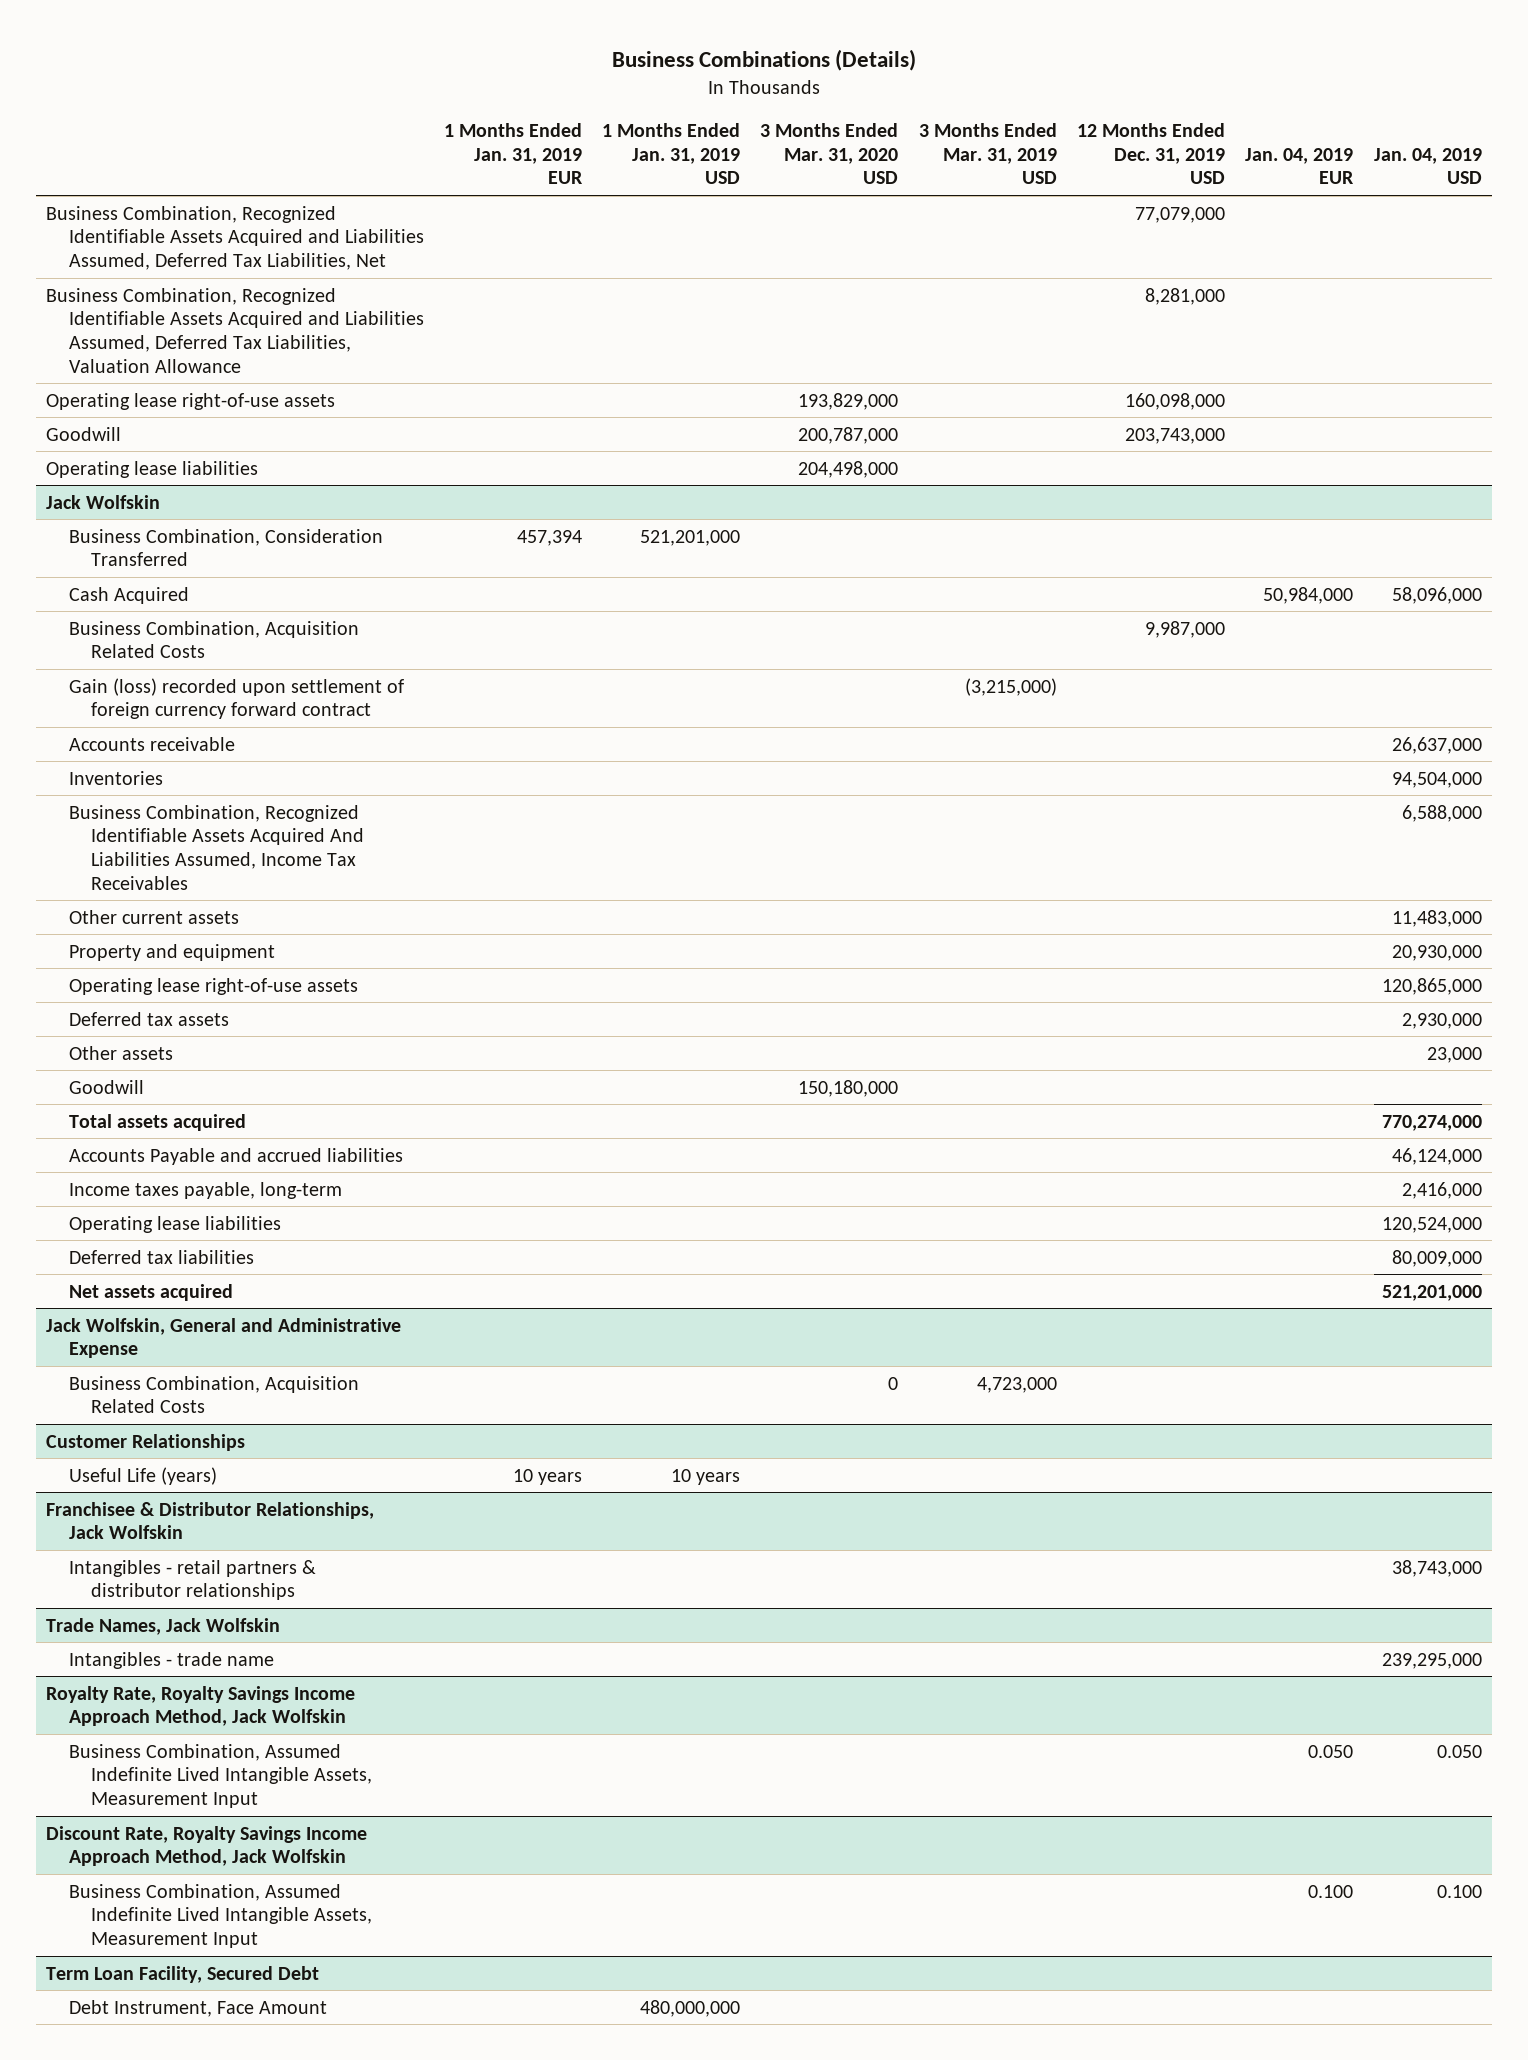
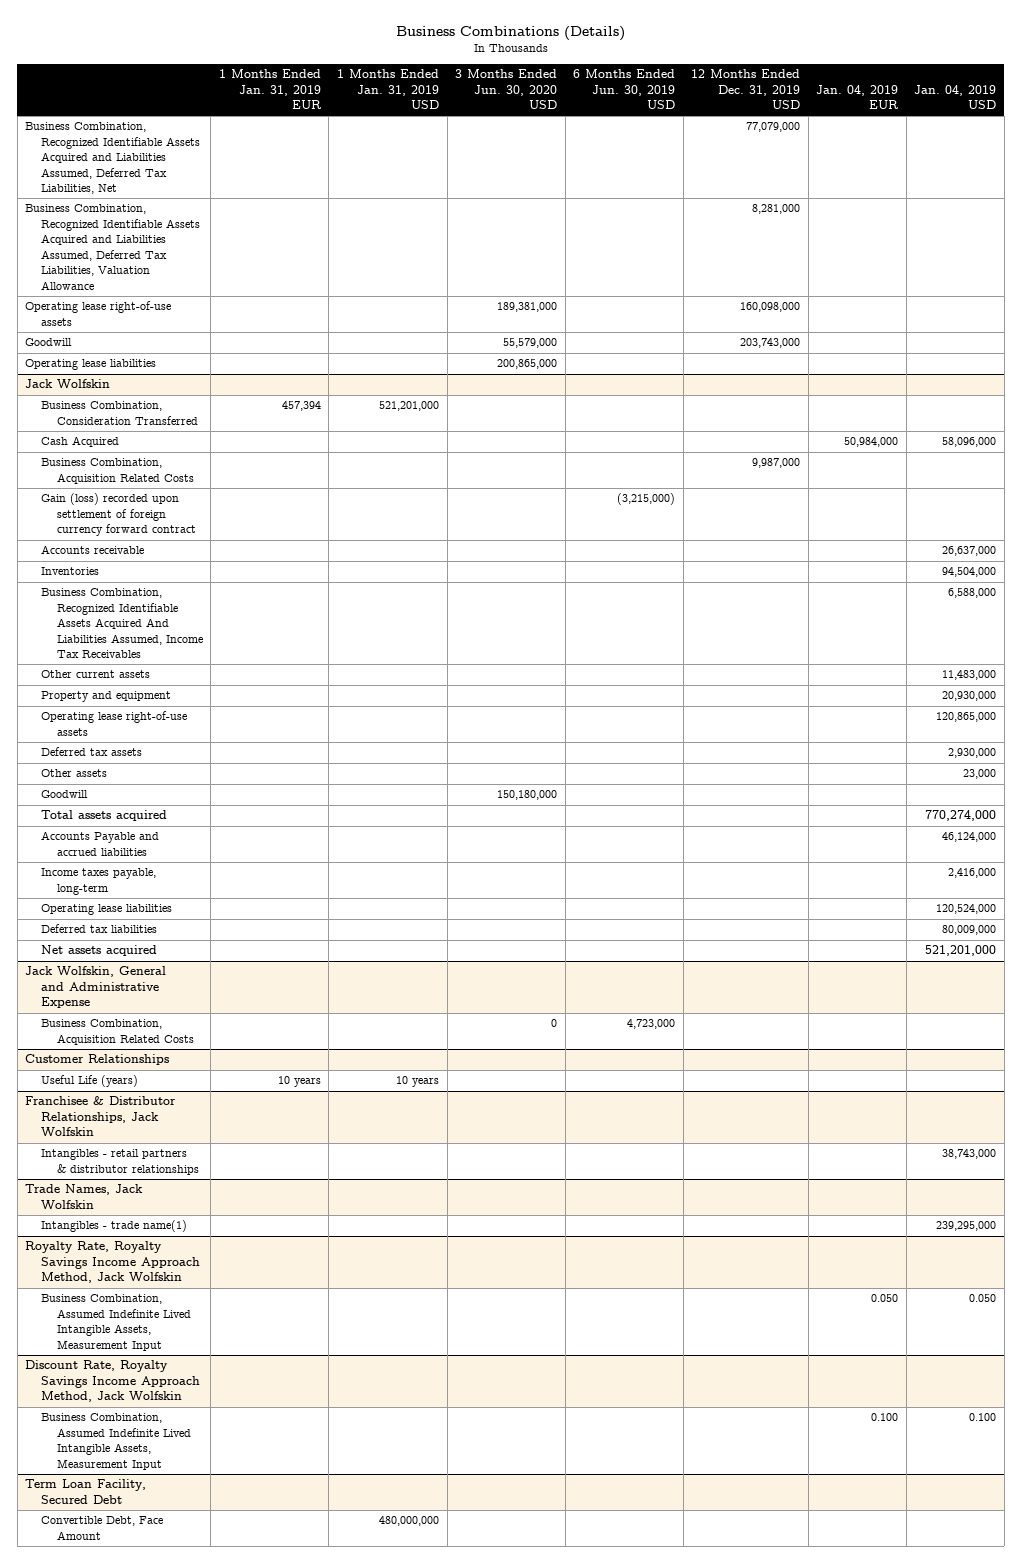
- | 1 Months Ended Jan. 31, 2019 EUR | 1 Months Ended Jan. 31, 2019 USD | 3 Months Ended Mar. 31, 2020 USD | 3 Months Ended Mar. 31, 2019 USD | 12 Months Ended Dec. 31, 2019 USD | Jan. 04, 2019 EUR | Jan. 04, 2019 USD
+ | 1 Months Ended Jan. 31, 2019 EUR | 1 Months Ended Jan. 31, 2019 USD | 3 Months Ended Jun. 30, 2020 USD | 6 Months Ended Jun. 30, 2019 USD | 12 Months Ended Dec. 31, 2019 USD | Jan. 04, 2019 EUR | Jan. 04, 2019 USD
@ Trade Names, Jack Wolfskin
- Intangibles - trade name | | | | | | | 239,295,000
+ Intangibles - trade name(1) | | | | | | | 239,295,000
@ Term Loan Facility, Secured Debt
- Debt Instrument, Face Amount | | 480,000,000 | | | | |
+ Convertible Debt, Face Amount | | 480,000,000 | | | | |

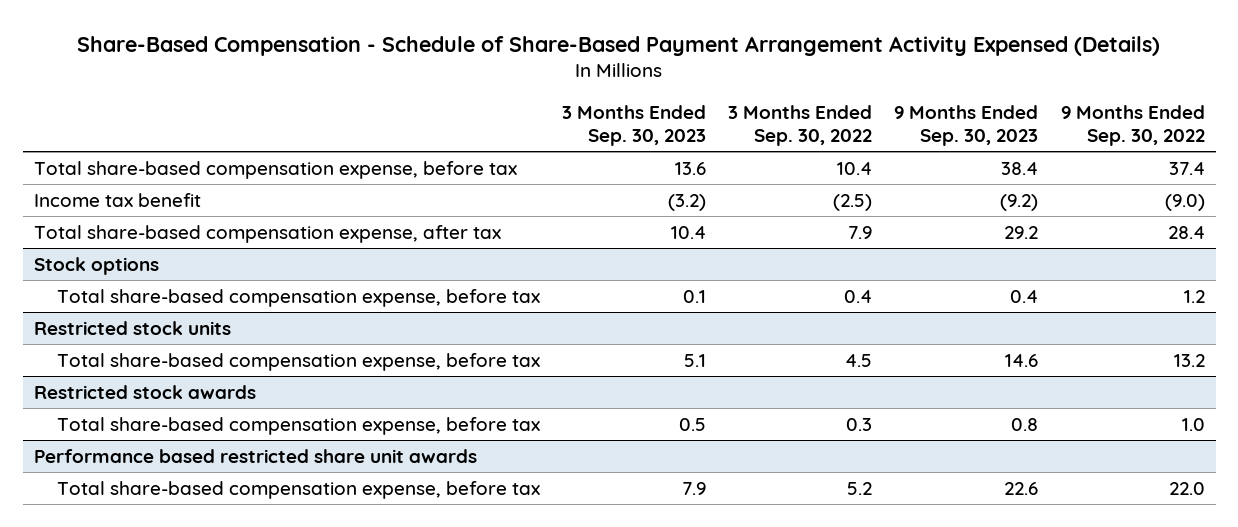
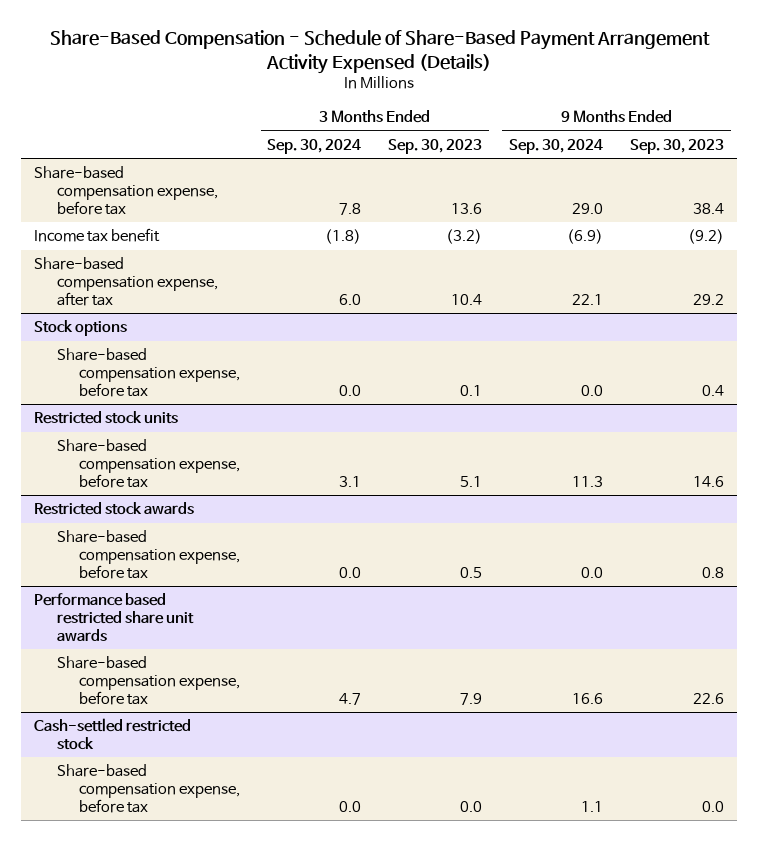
- | 3 Months Ended Sep. 30, 2023 | 3 Months Ended Sep. 30, 2022 | 9 Months Ended Sep. 30, 2023 | 9 Months Ended Sep. 30, 2022
+ | 3 Months Ended Sep. 30, 2024 | 3 Months Ended Sep. 30, 2023 | 9 Months Ended Sep. 30, 2024 | 9 Months Ended Sep. 30, 2023
- Total share-based compensation expense, before tax | 13.6 | 10.4 | 38.4 | 37.4
+ Share-based compensation expense, before tax | 7.8 | 13.6 | 29.0 | 38.4
- Total share-based compensation expense, after tax | 10.4 | 7.9 | 29.2 | 28.4
+ Share-based compensation expense, after tax | 6.0 | 10.4 | 22.1 | 29.2
@ Stock options
- Total share-based compensation expense, before tax | 0.1 | 0.4 | 0.4 | 1.2
+ Share-based compensation expense, before tax | 0.0 | 0.1 | 0.0 | 0.4
@ Restricted stock units
- Total share-based compensation expense, before tax | 5.1 | 4.5 | 14.6 | 13.2
+ Share-based compensation expense, before tax | 3.1 | 5.1 | 11.3 | 14.6
@ Restricted stock awards
- Total share-based compensation expense, before tax | 0.5 | 0.3 | 0.8 | 1.0
+ Share-based compensation expense, before tax | 0.0 | 0.5 | 0.0 | 0.8
@ Performance based restricted share unit awards
- Total share-based compensation expense, before tax | 7.9 | 5.2 | 22.6 | 22.0
+ Share-based compensation expense, before tax | 4.7 | 7.9 | 16.6 | 22.6
+ Cash-settled restricted stock
+ Share-based compensation expense, before tax | 0.0 | 0.0 | 1.1 | 0.0

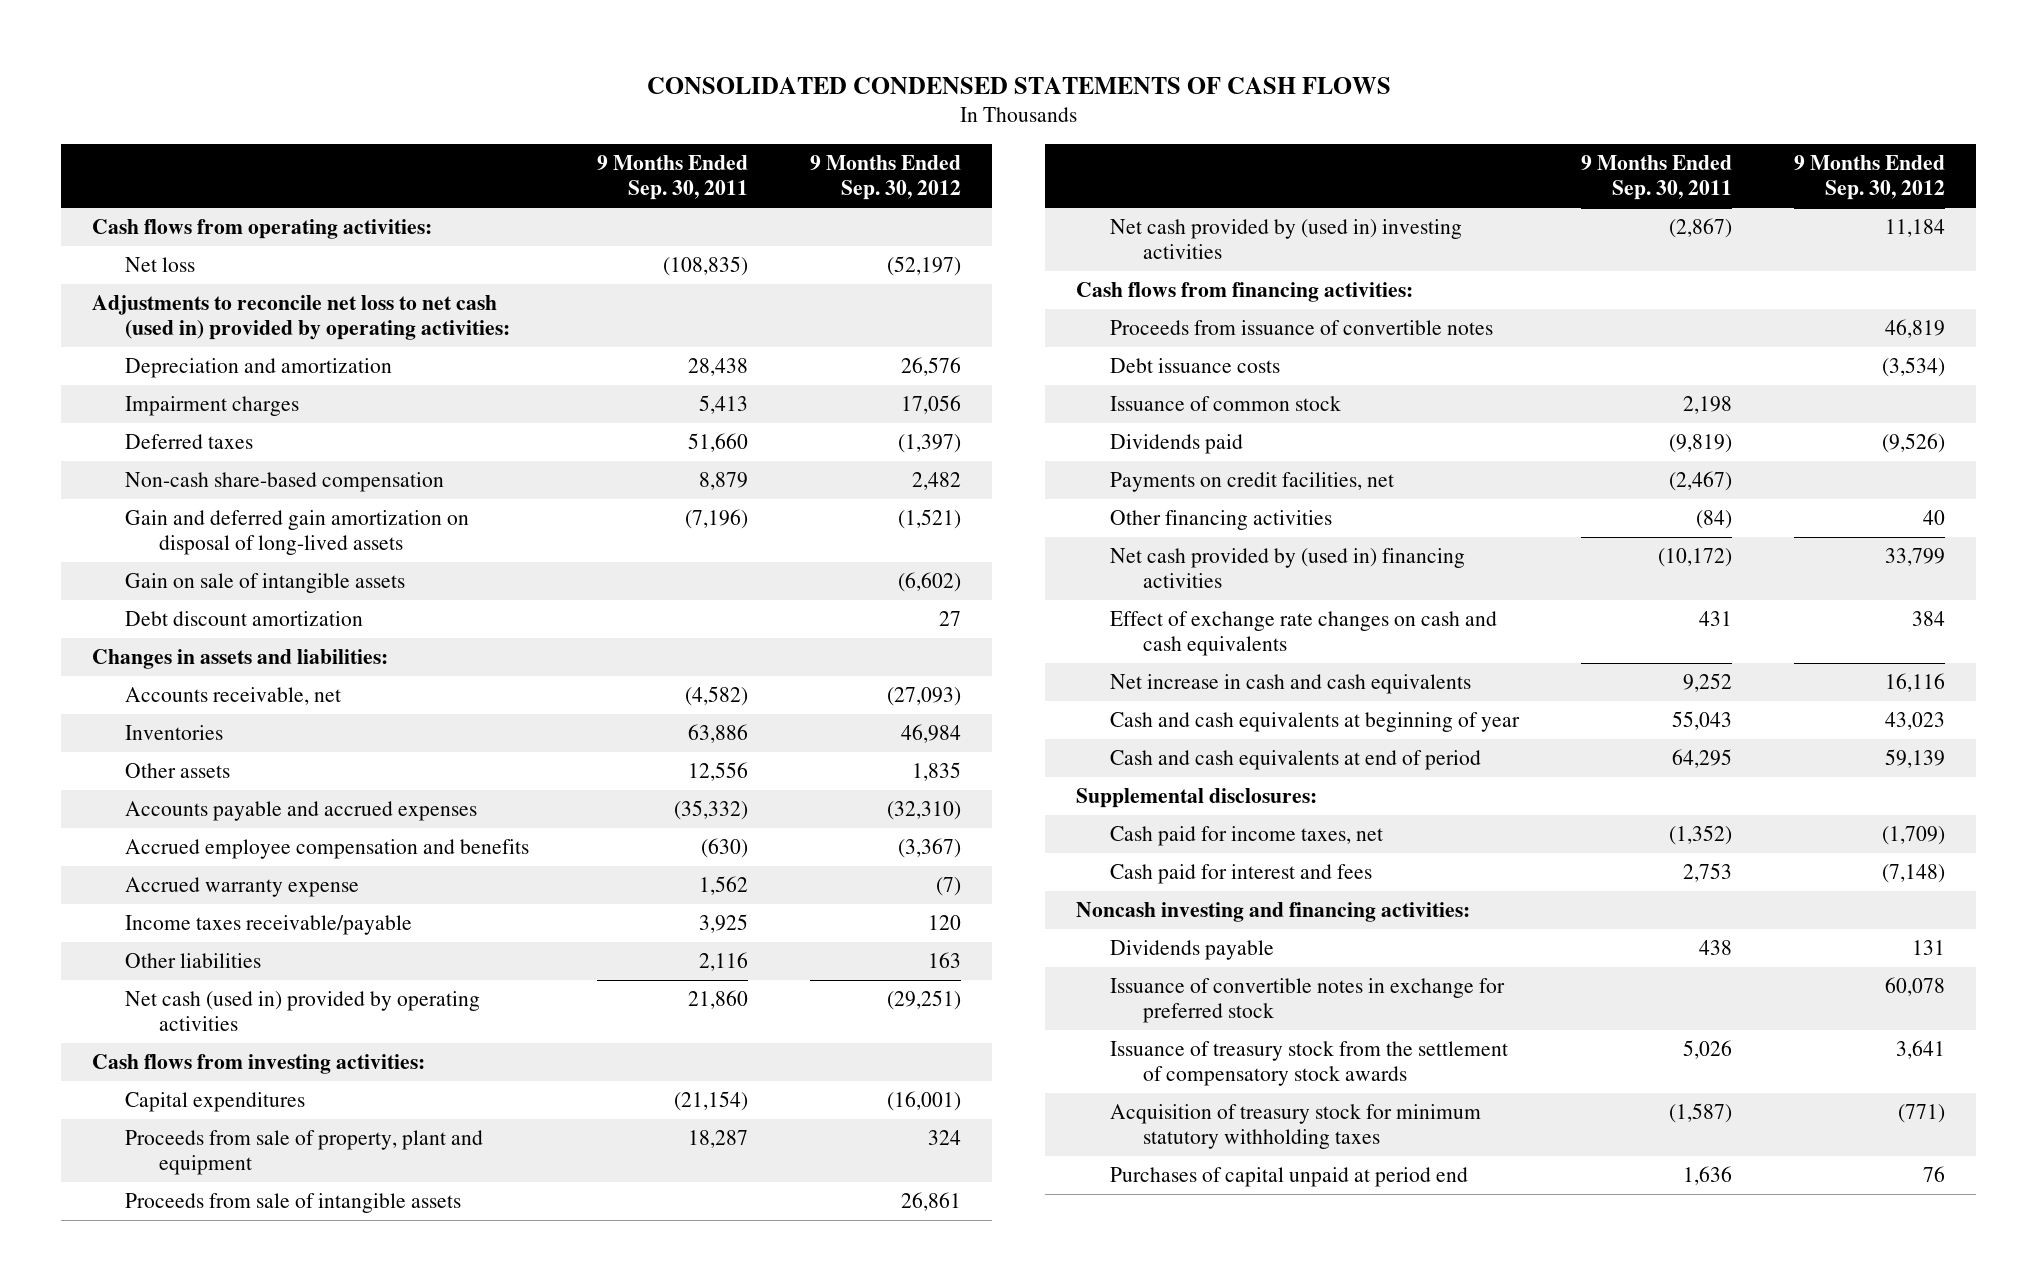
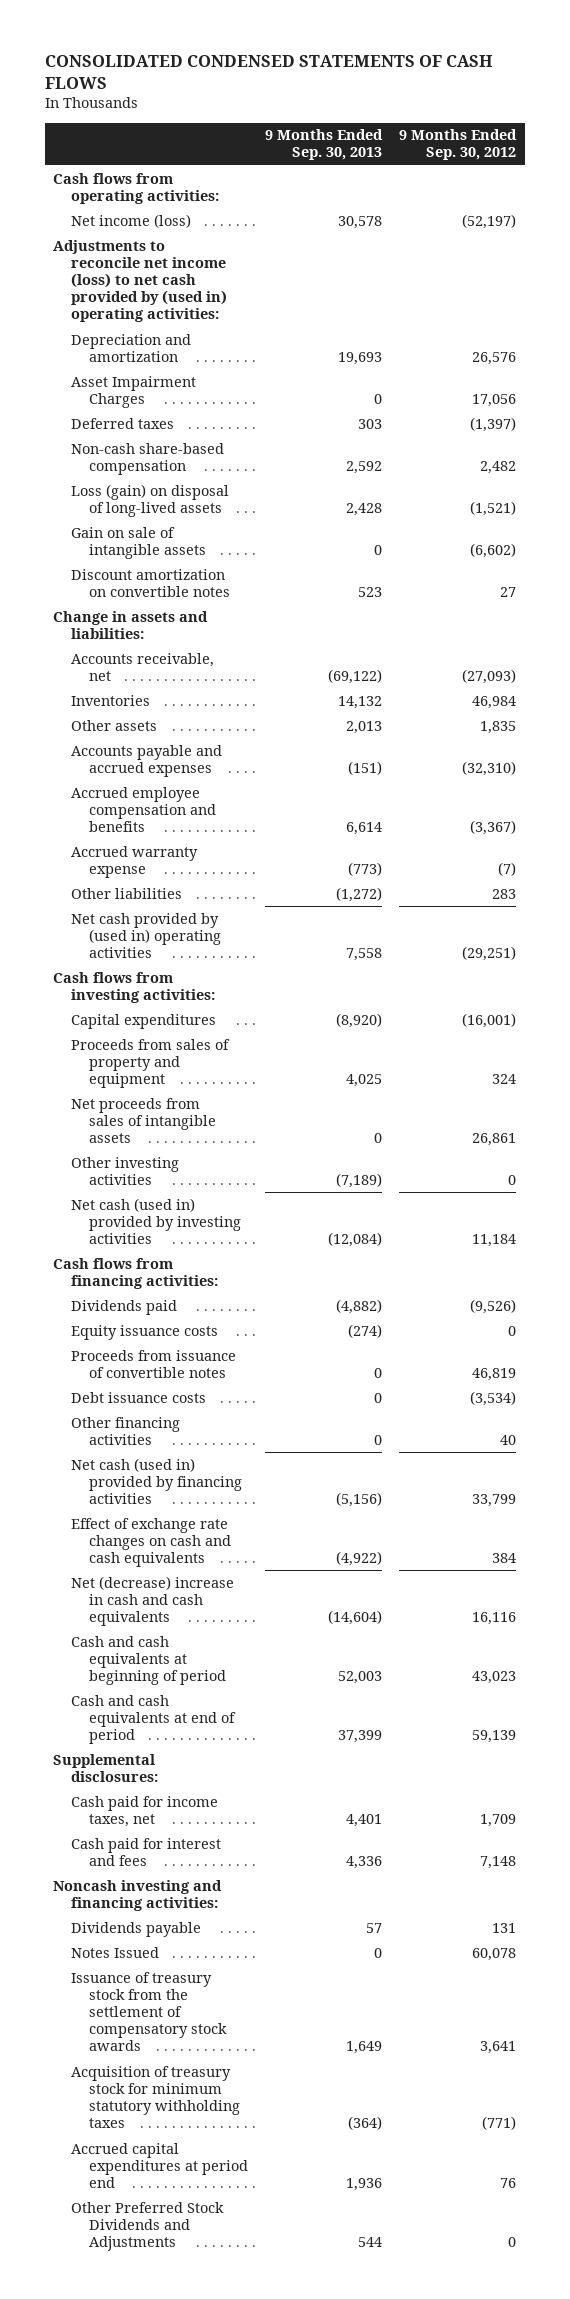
- | 9 Months Ended Sep. 30, 2011 | 9 Months Ended Sep. 30, 2012
+ | 9 Months Ended Sep. 30, 2013 | 9 Months Ended Sep. 30, 2012
- Net loss | (108,835) | (52,197)
- Adjustments to reconcile net loss to net cash (used in) provided by operating activities:
+ Net income (loss) | 30,578 | (52,197)
+ Adjustments to reconcile net income (loss) to net cash provided by (used in) operating activities:
- Impairment charges | 5,413 | 17,056
+ Asset Impairment Charges | 0 | 17,056
- Gain and deferred gain amortization on disposal of long-lived assets | (7,196) | (1,521)
+ Loss (gain) on disposal of long-lived assets | 2,428 | (1,521)
- Debt discount amortization | | 27
- Changes in assets and liabilities:
+ Discount amortization on convertible notes | 523 | 27
+ Change in assets and liabilities:
- Income taxes receivable/payable | 3,925 | 120
- Other liabilities | 2,116 | 163
- Net cash (used in) provided by operating activities | 21,860 | (29,251)
+ Other liabilities | (1,272) | 283
+ Net cash provided by (used in) operating activities | 7,558 | (29,251)
- Proceeds from sale of property, plant and equipment | 18,287 | 324
- Proceeds from sale of intangible assets | | 26,861
- Net cash provided by (used in) investing activities | (2,867) | 11,184
+ Proceeds from sales of property and equipment | 4,025 | 324
+ Net proceeds from sales of intangible assets | 0 | 26,861
+ Other investing activities | (7,189) | 0
+ Net cash (used in) provided by investing activities | (12,084) | 11,184
moved up: Dividends paid | (4,882) | (9,526)
+ Equity issuance costs | (274) | 0
- Issuance of common stock | 2,198 |
- Payments on credit facilities, net | (2,467) |
- Net cash provided by (used in) financing activities | (10,172) | 33,799
+ Net cash (used in) provided by financing activities | (5,156) | 33,799
- Net increase in cash and cash equivalents | 9,252 | 16,116
- Cash and cash equivalents at beginning of year | 55,043 | 43,023
+ Net (decrease) increase in cash and cash equivalents | (14,604) | 16,116
+ Cash and cash equivalents at beginning of period | 52,003 | 43,023
- Cash paid for income taxes, net | (1,352) | (1,709)
- Cash paid for interest and fees | 2,753 | (7,148)
+ Cash paid for income taxes, net | 4,401 | 1,709
+ Cash paid for interest and fees | 4,336 | 7,148
- Issuance of convertible notes in exchange for preferred stock | | 60,078
+ Notes Issued | 0 | 60,078
- Purchases of capital unpaid at period end | 1,636 | 76
+ Accrued capital expenditures at period end | 1,936 | 76
+ Other Preferred Stock Dividends and Adjustments | 544 | 0

